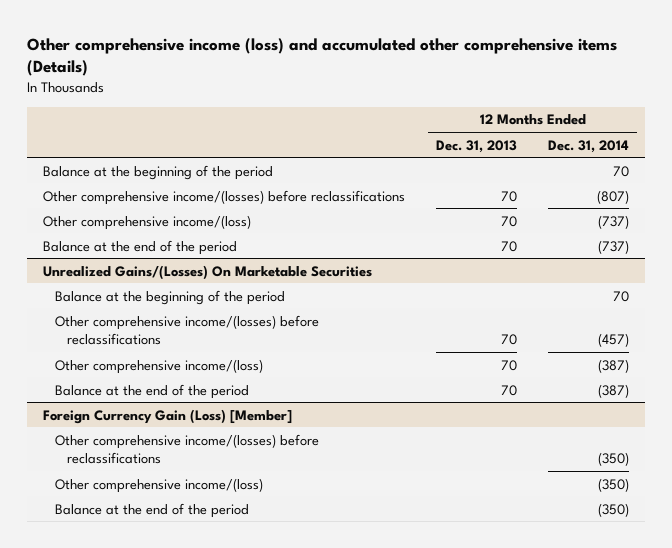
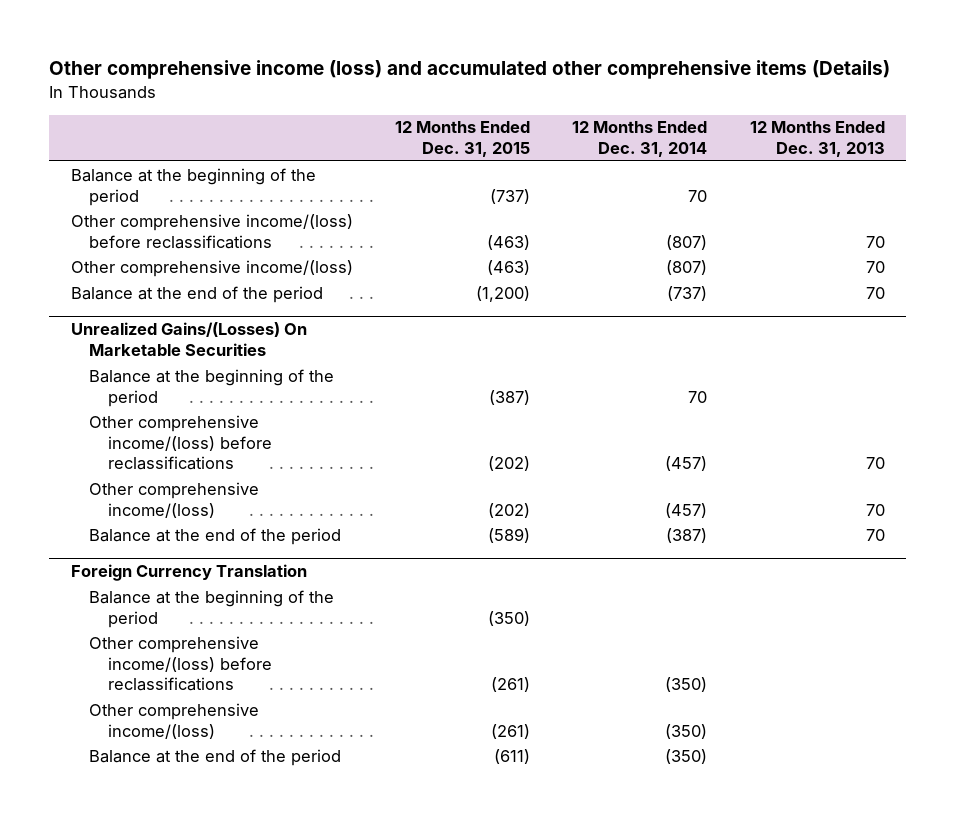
- | 12 Months Ended Dec. 31, 2013 | 12 Months Ended Dec. 31, 2014
+ | 12 Months Ended Dec. 31, 2015 | 12 Months Ended Dec. 31, 2014 | 12 Months Ended Dec. 31, 2013
- Other comprehensive income/(losses) before reclassifications | 70 | (807)
- Other comprehensive income/(loss) | 70 | (737)
+ Other comprehensive income/(loss) before reclassifications | (463) | (807) | 70
+ Other comprehensive income/(loss) | (463) | (807) | 70
@ Unrealized Gains/(Losses) On Marketable Securities
- Other comprehensive income/(losses) before reclassifications | 70 | (457)
- Other comprehensive income/(loss) | 70 | (387)
+ Other comprehensive income/(loss) before reclassifications | (202) | (457) | 70
+ Other comprehensive income/(loss) | (202) | (457) | 70
- Foreign Currency Gain (Loss) [Member]
- Other comprehensive income/(losses) before reclassifications | | (350)
+ Foreign Currency Translation
+ Balance at the beginning of the period | (350) | |
+ Other comprehensive income/(loss) before reclassifications | (261) | (350) |

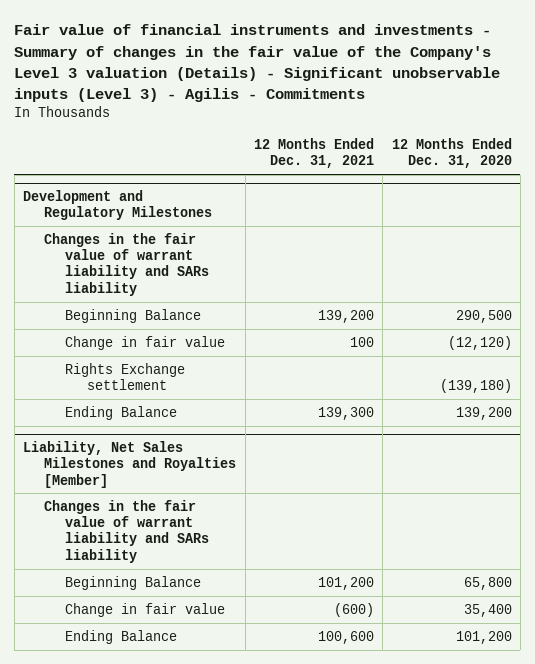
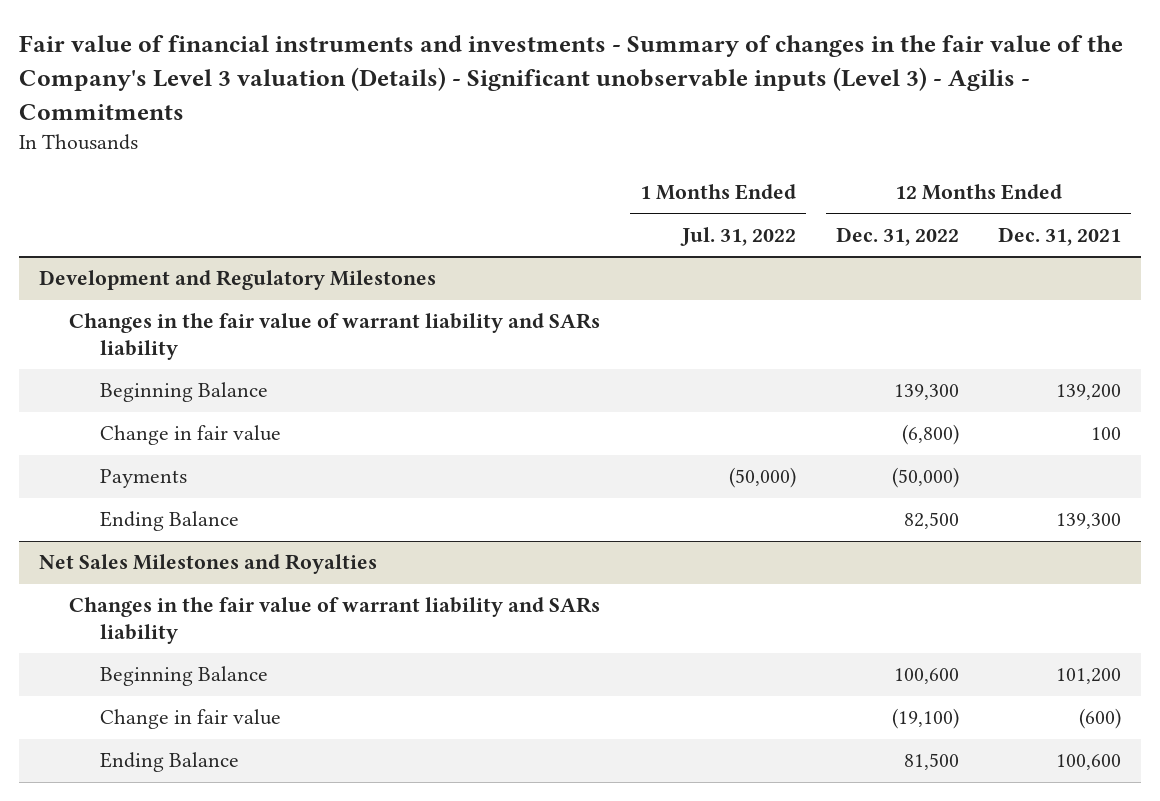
- | 12 Months Ended Dec. 31, 2021 | 12 Months Ended Dec. 31, 2020
+ | 1 Months Ended Jul. 31, 2022 | 12 Months Ended Dec. 31, 2022 | 12 Months Ended Dec. 31, 2021
@ Development and Regulatory Milestones
- Rights Exchange settlement | | (139,180)
+ Payments | (50,000) | (50,000) |
- Liability, Net Sales Milestones and Royalties [Member]
+ Net Sales Milestones and Royalties

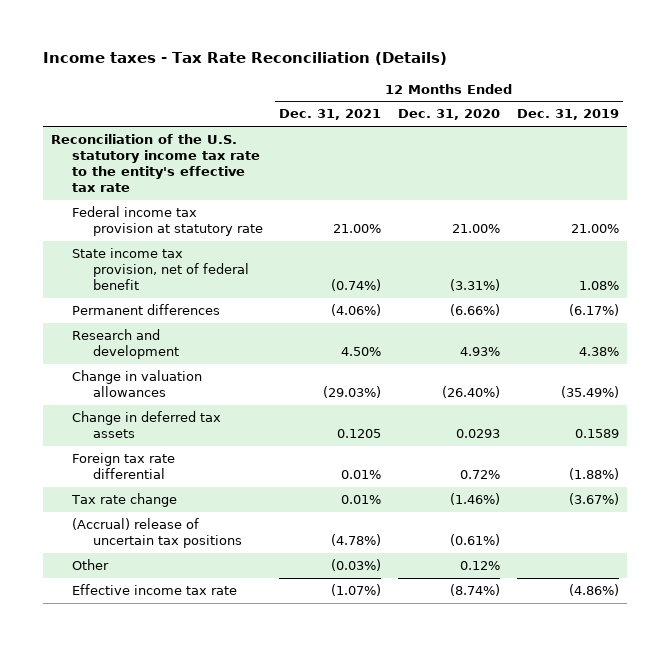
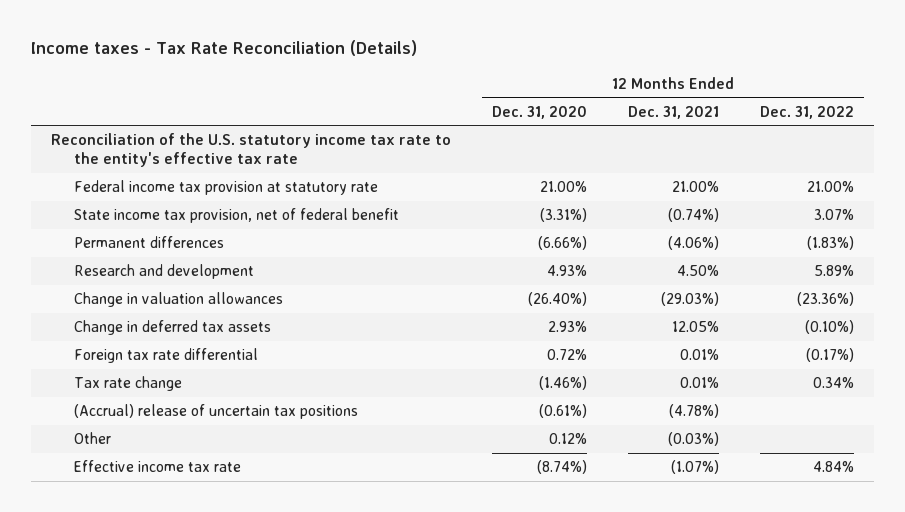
- | 12 Months Ended Dec. 31, 2021 | 12 Months Ended Dec. 31, 2020 | 12 Months Ended Dec. 31, 2019
+ | 12 Months Ended Dec. 31, 2020 | 12 Months Ended Dec. 31, 2021 | 12 Months Ended Dec. 31, 2022
- Change in deferred tax assets | 0.1205 | 0.0293 | 0.1589
+ Change in deferred tax assets | 2.93% | 12.05% | (0.10%)

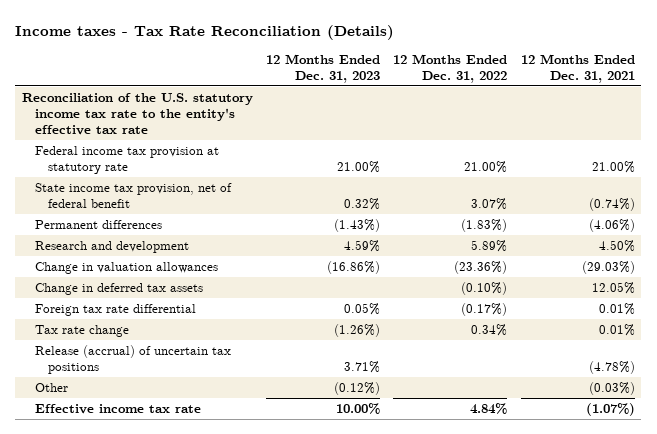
- | 12 Months Ended Dec. 31, 2020 | 12 Months Ended Dec. 31, 2021 | 12 Months Ended Dec. 31, 2022
+ | 12 Months Ended Dec. 31, 2023 | 12 Months Ended Dec. 31, 2022 | 12 Months Ended Dec. 31, 2021
- (Accrual) release of uncertain tax positions | (0.61%) | (4.78%) |
+ Release (accrual) of uncertain tax positions | 3.71% | | (4.78%)

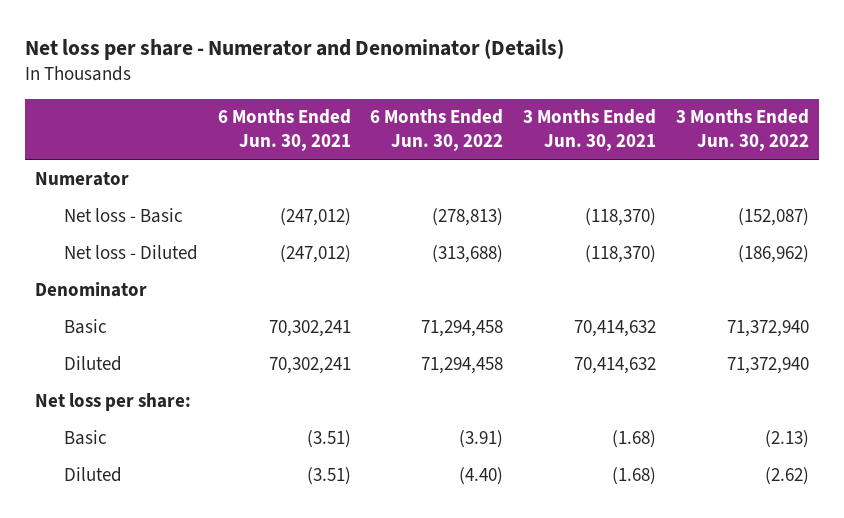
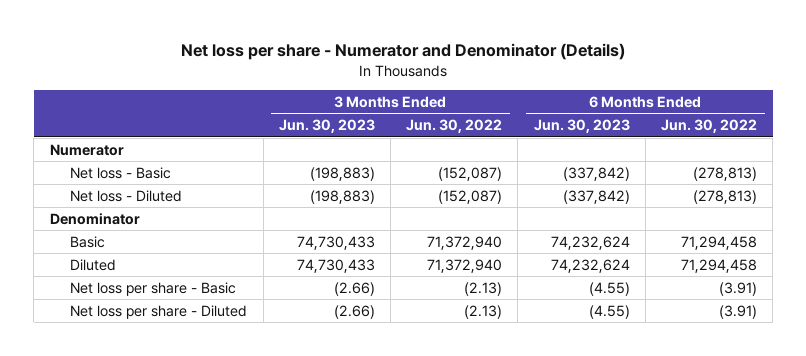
- | 6 Months Ended Jun. 30, 2021 | 6 Months Ended Jun. 30, 2022 | 3 Months Ended Jun. 30, 2021 | 3 Months Ended Jun. 30, 2022
+ | 3 Months Ended Jun. 30, 2023 | 3 Months Ended Jun. 30, 2022 | 6 Months Ended Jun. 30, 2023 | 6 Months Ended Jun. 30, 2022
- Net loss - Diluted | (247,012) | (313,688) | (118,370) | (186,962)
+ Net loss - Diluted | (198,883) | (152,087) | (337,842) | (278,813)
- Net loss per share:
- Basic | (3.51) | (3.91) | (1.68) | (2.13)
- Diluted | (3.51) | (4.40) | (1.68) | (2.62)
+ Net loss per share - Basic | (2.66) | (2.13) | (4.55) | (3.91)
+ Net loss per share - Diluted | (2.66) | (2.13) | (4.55) | (3.91)

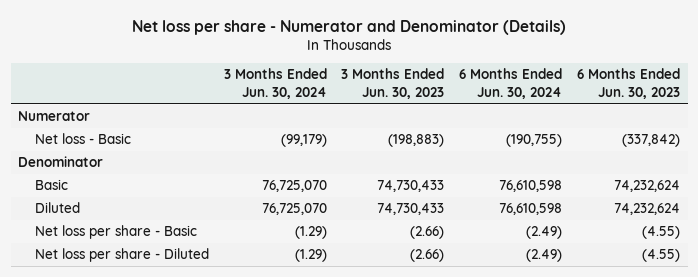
- | 3 Months Ended Jun. 30, 2023 | 3 Months Ended Jun. 30, 2022 | 6 Months Ended Jun. 30, 2023 | 6 Months Ended Jun. 30, 2022
+ | 3 Months Ended Jun. 30, 2024 | 3 Months Ended Jun. 30, 2023 | 6 Months Ended Jun. 30, 2024 | 6 Months Ended Jun. 30, 2023
- Net loss - Diluted | (198,883) | (152,087) | (337,842) | (278,813)

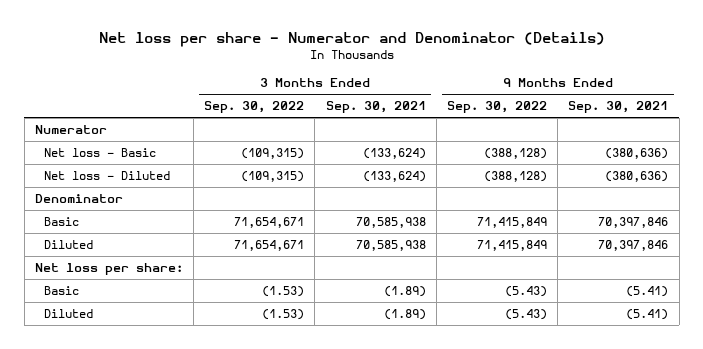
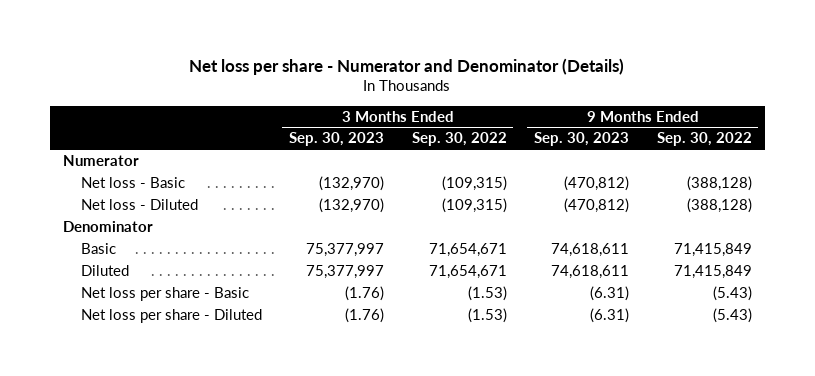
- | 3 Months Ended Sep. 30, 2022 | 3 Months Ended Sep. 30, 2021 | 9 Months Ended Sep. 30, 2022 | 9 Months Ended Sep. 30, 2021
+ | 3 Months Ended Sep. 30, 2023 | 3 Months Ended Sep. 30, 2022 | 9 Months Ended Sep. 30, 2023 | 9 Months Ended Sep. 30, 2022
- Net loss per share:
- Basic | (1.53) | (1.89) | (5.43) | (5.41)
- Diluted | (1.53) | (1.89) | (5.43) | (5.41)
+ Net loss per share - Basic | (1.76) | (1.53) | (6.31) | (5.43)
+ Net loss per share - Diluted | (1.76) | (1.53) | (6.31) | (5.43)

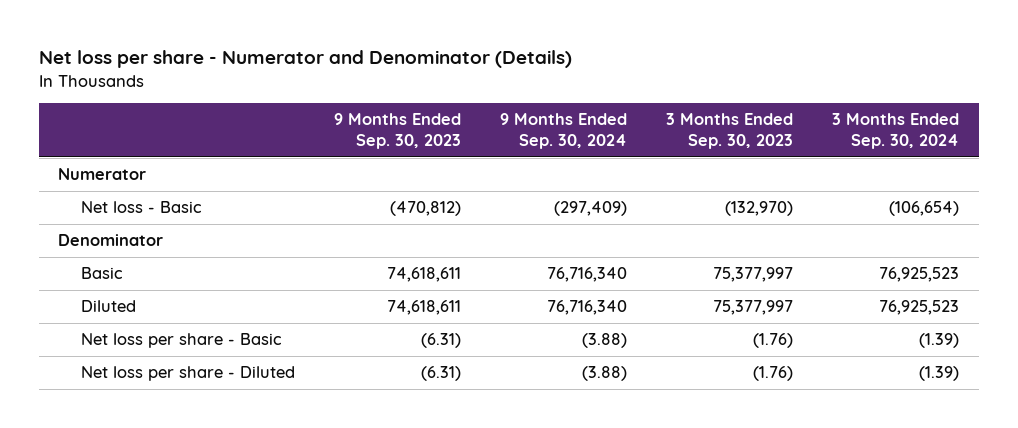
- | 3 Months Ended Sep. 30, 2023 | 3 Months Ended Sep. 30, 2022 | 9 Months Ended Sep. 30, 2023 | 9 Months Ended Sep. 30, 2022
+ | 9 Months Ended Sep. 30, 2023 | 9 Months Ended Sep. 30, 2024 | 3 Months Ended Sep. 30, 2023 | 3 Months Ended Sep. 30, 2024
- Net loss - Diluted | (132,970) | (109,315) | (470,812) | (388,128)

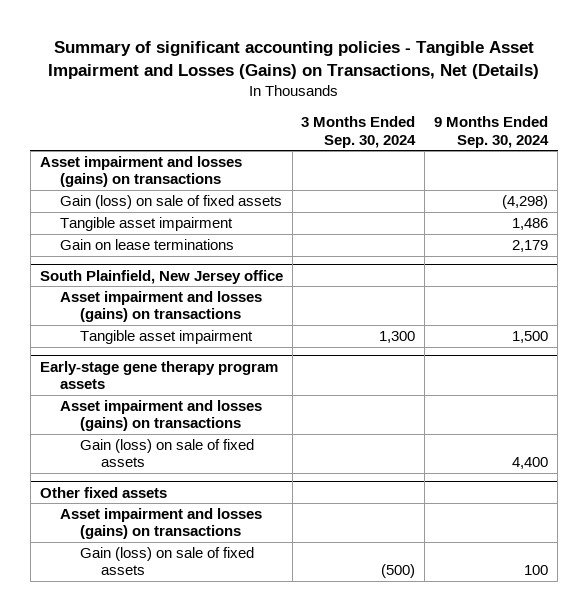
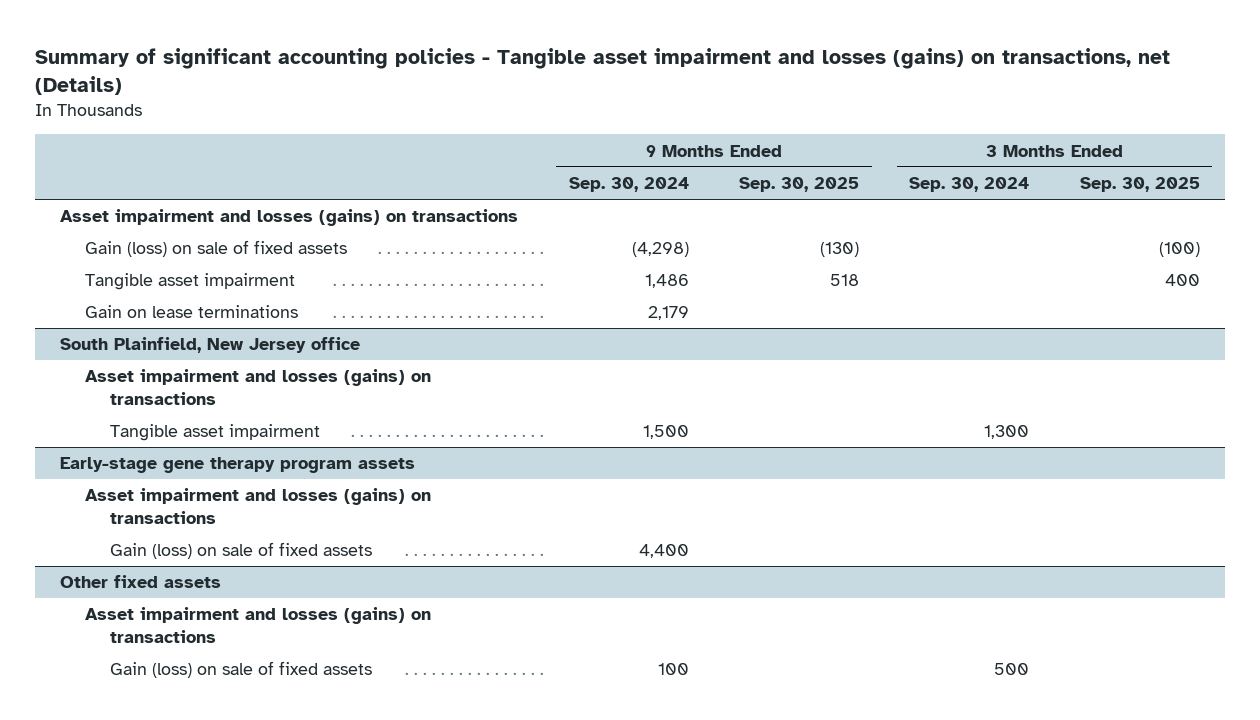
- Summary of significant accounting policies - Tangible Asset Impairment and Losses (Gains) on Transactions, Net (Details)
+ Summary of significant accounting policies - Tangible asset impairment and losses (gains) on transactions, net (Details)
- | 3 Months Ended Sep. 30, 2024 | 9 Months Ended Sep. 30, 2024
+ | 9 Months Ended Sep. 30, 2024 | 9 Months Ended Sep. 30, 2025 | 3 Months Ended Sep. 30, 2024 | 3 Months Ended Sep. 30, 2025
@ Other fixed assets
- Gain (loss) on sale of fixed assets | (500) | 100
+ Gain (loss) on sale of fixed assets | 100 | | 500 |

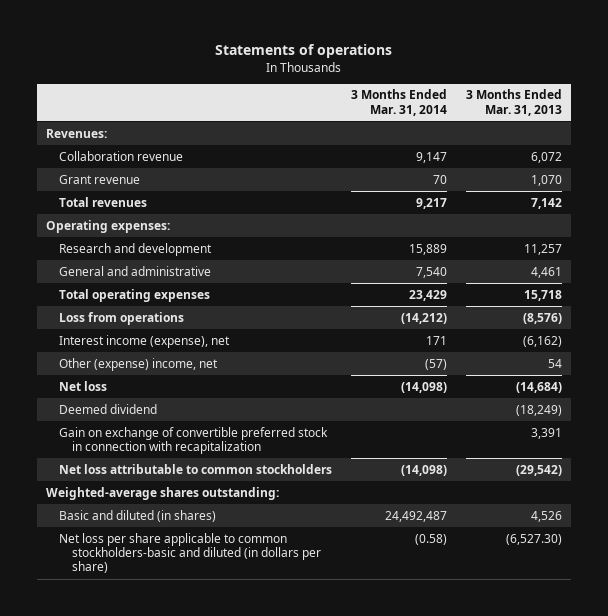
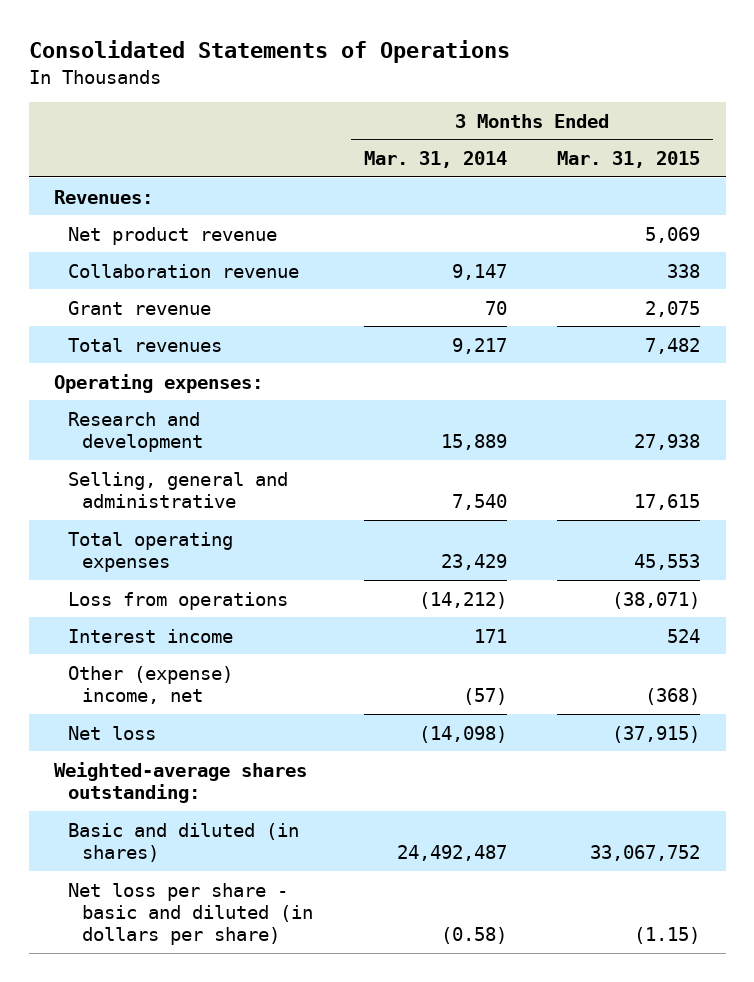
- Statements of operations
+ Consolidated Statements of Operations
- | 3 Months Ended Mar. 31, 2014 | 3 Months Ended Mar. 31, 2013
+ | 3 Months Ended Mar. 31, 2014 | 3 Months Ended Mar. 31, 2015
+ Net product revenue | | 5,069
- General and administrative | 7,540 | 4,461
+ Selling, general and administrative | 7,540 | 17,615
- Interest income (expense), net | 171 | (6,162)
+ Interest income | 171 | 524
- Deemed dividend | | (18,249)
- Gain on exchange of convertible preferred stock in connection with recapitalization | | 3,391
- Net loss attributable to common stockholders | (14,098) | (29,542)
- Net loss per share applicable to common stockholders-basic and diluted (in dollars per share) | (0.58) | (6,527.30)
+ Net loss per share - basic and diluted (in dollars per share) | (0.58) | (1.15)

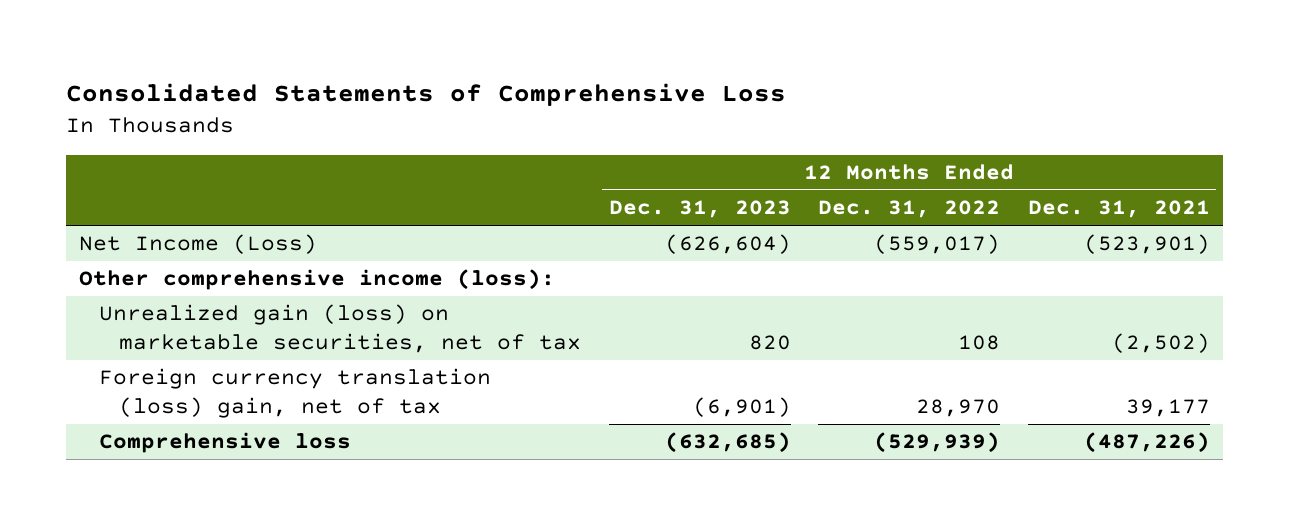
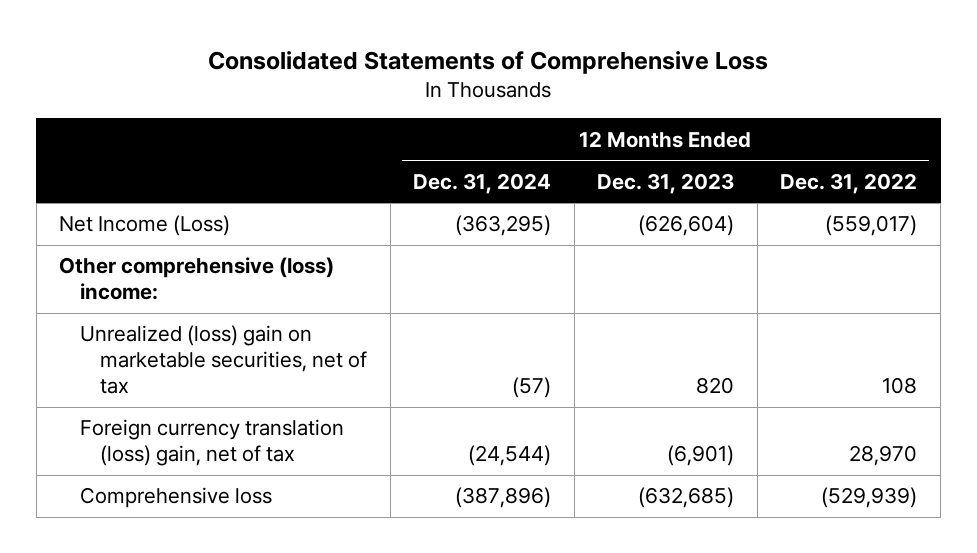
- | 12 Months Ended Dec. 31, 2023 | 12 Months Ended Dec. 31, 2022 | 12 Months Ended Dec. 31, 2021
+ | 12 Months Ended Dec. 31, 2024 | 12 Months Ended Dec. 31, 2023 | 12 Months Ended Dec. 31, 2022
- Other comprehensive income (loss):
- Unrealized gain (loss) on marketable securities, net of tax | 820 | 108 | (2,502)
+ Other comprehensive (loss) income:
+ Unrealized (loss) gain on marketable securities, net of tax | (57) | 820 | 108

